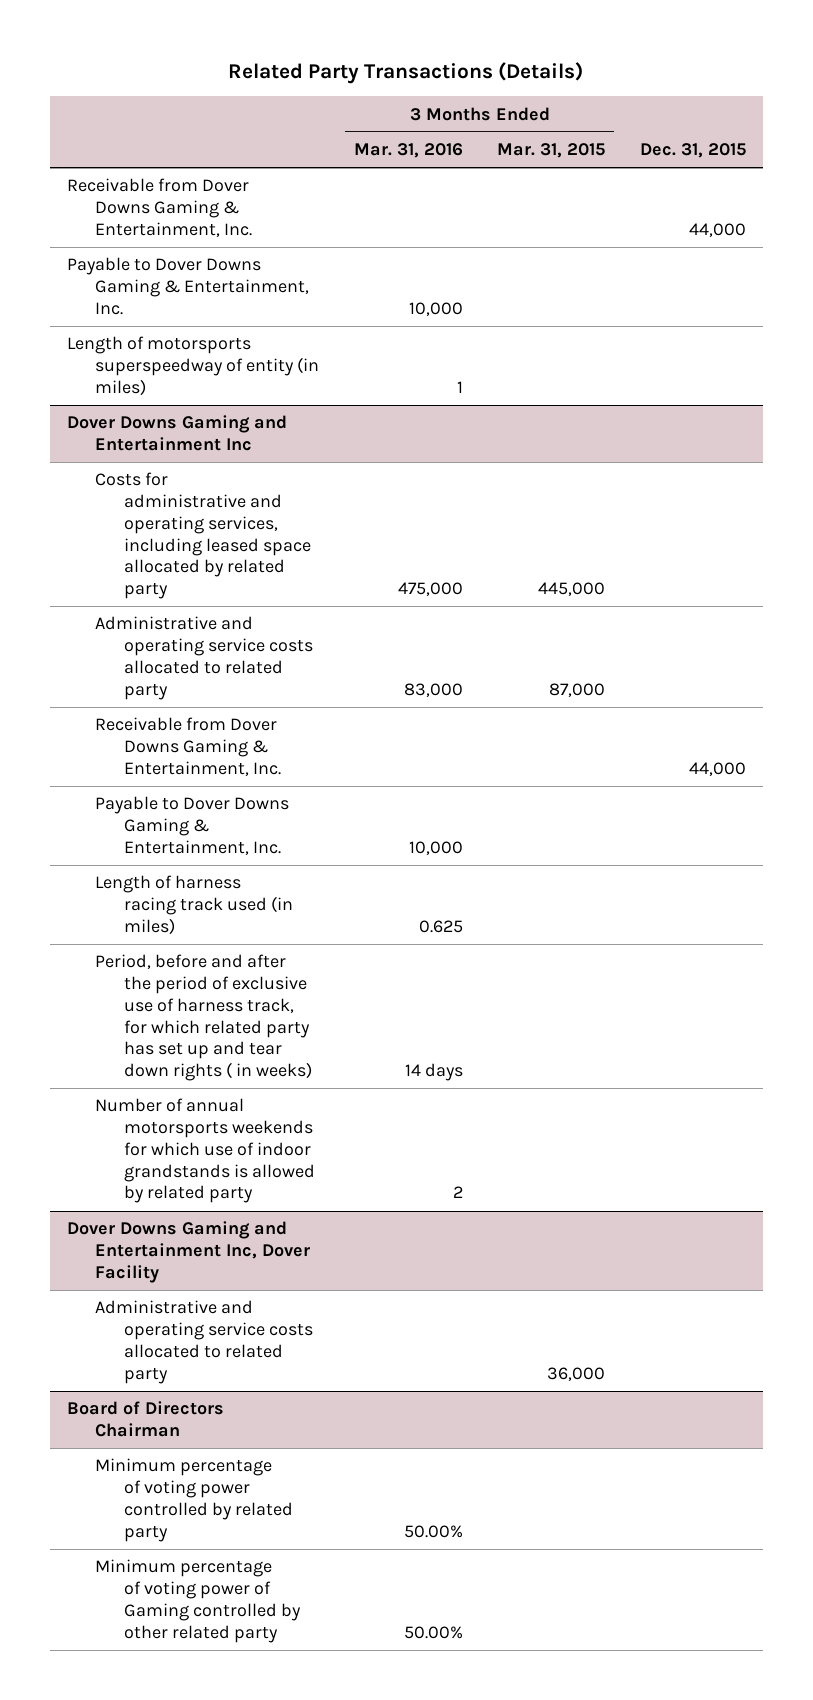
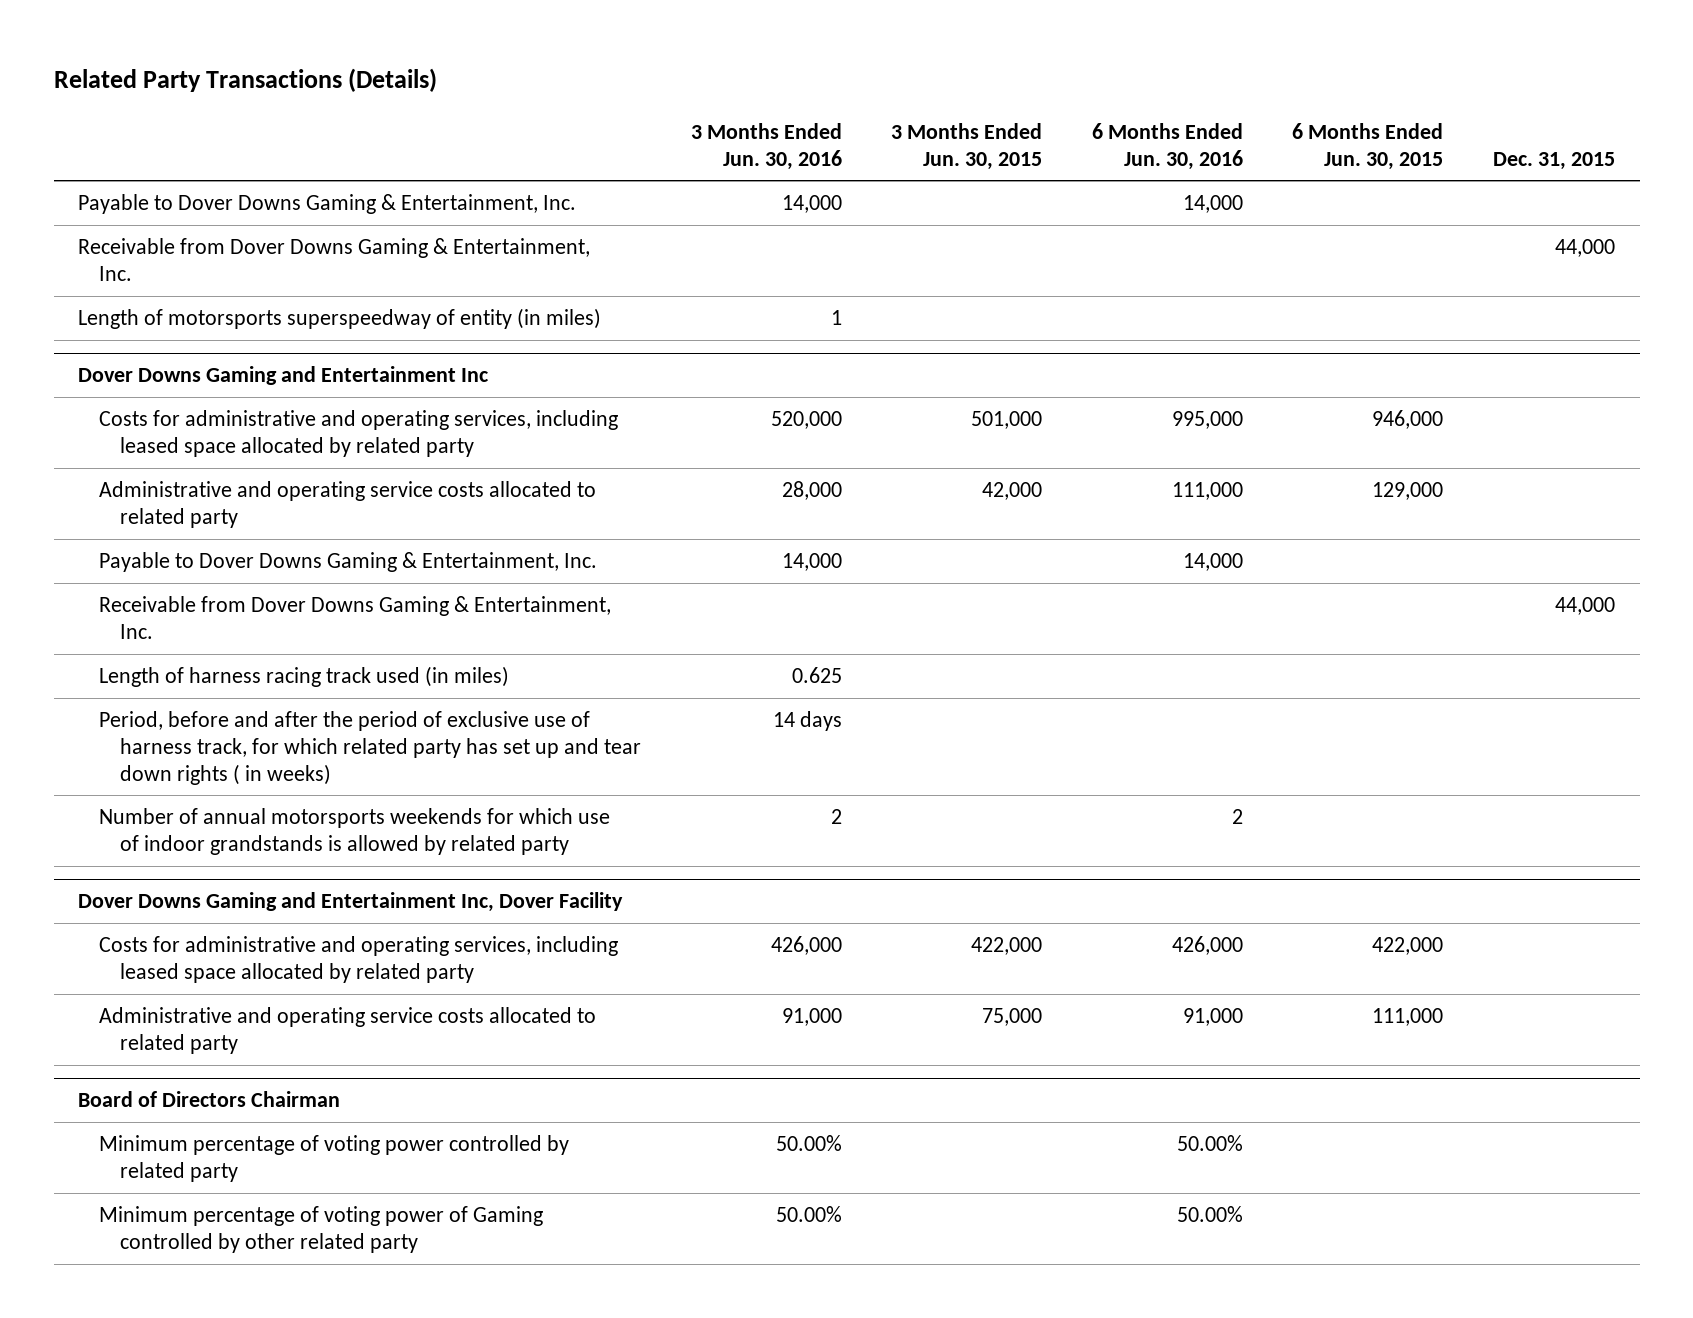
- | 3 Months Ended Mar. 31, 2016 | 3 Months Ended Mar. 31, 2015 | Dec. 31, 2015
+ | 3 Months Ended Jun. 30, 2016 | 3 Months Ended Jun. 30, 2015 | 6 Months Ended Jun. 30, 2016 | 6 Months Ended Jun. 30, 2015 | Dec. 31, 2015
moved down: Receivable from Dover Downs Gaming & Entertainment, Inc. | | | | | 44,000
@ Dover Downs Gaming and Entertainment Inc
moved down: Receivable from Dover Downs Gaming & Entertainment, Inc. | | | | | 44,000
@ Dover Downs Gaming and Entertainment Inc, Dover Facility
+ Costs for administrative and operating services, including leased space allocated by related party | 426,000 | 422,000 | 426,000 | 422,000 |

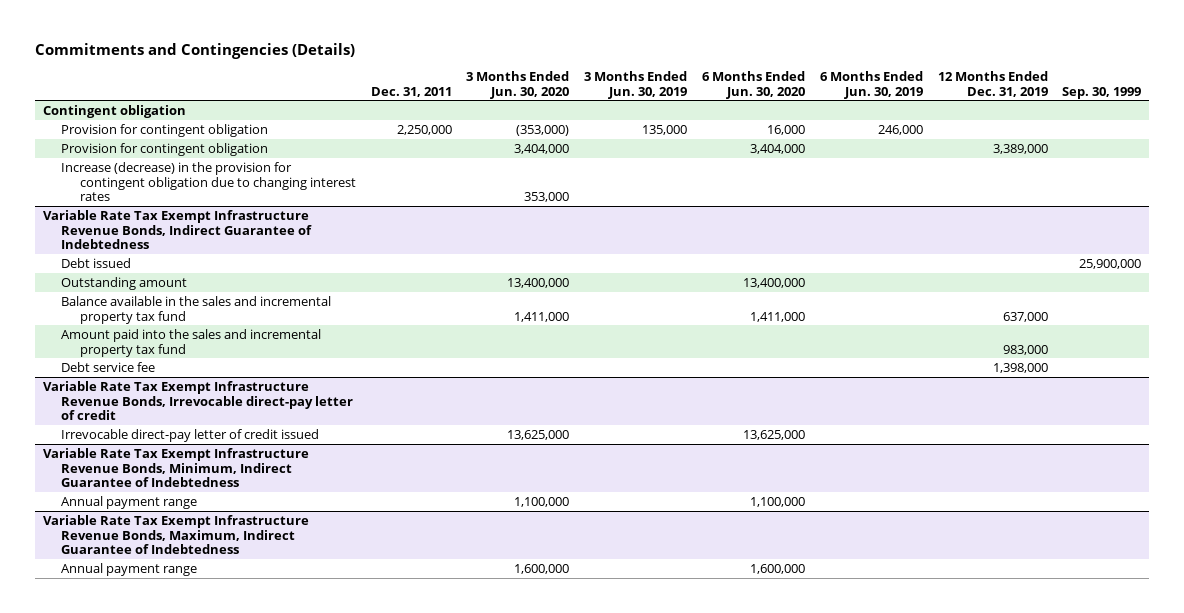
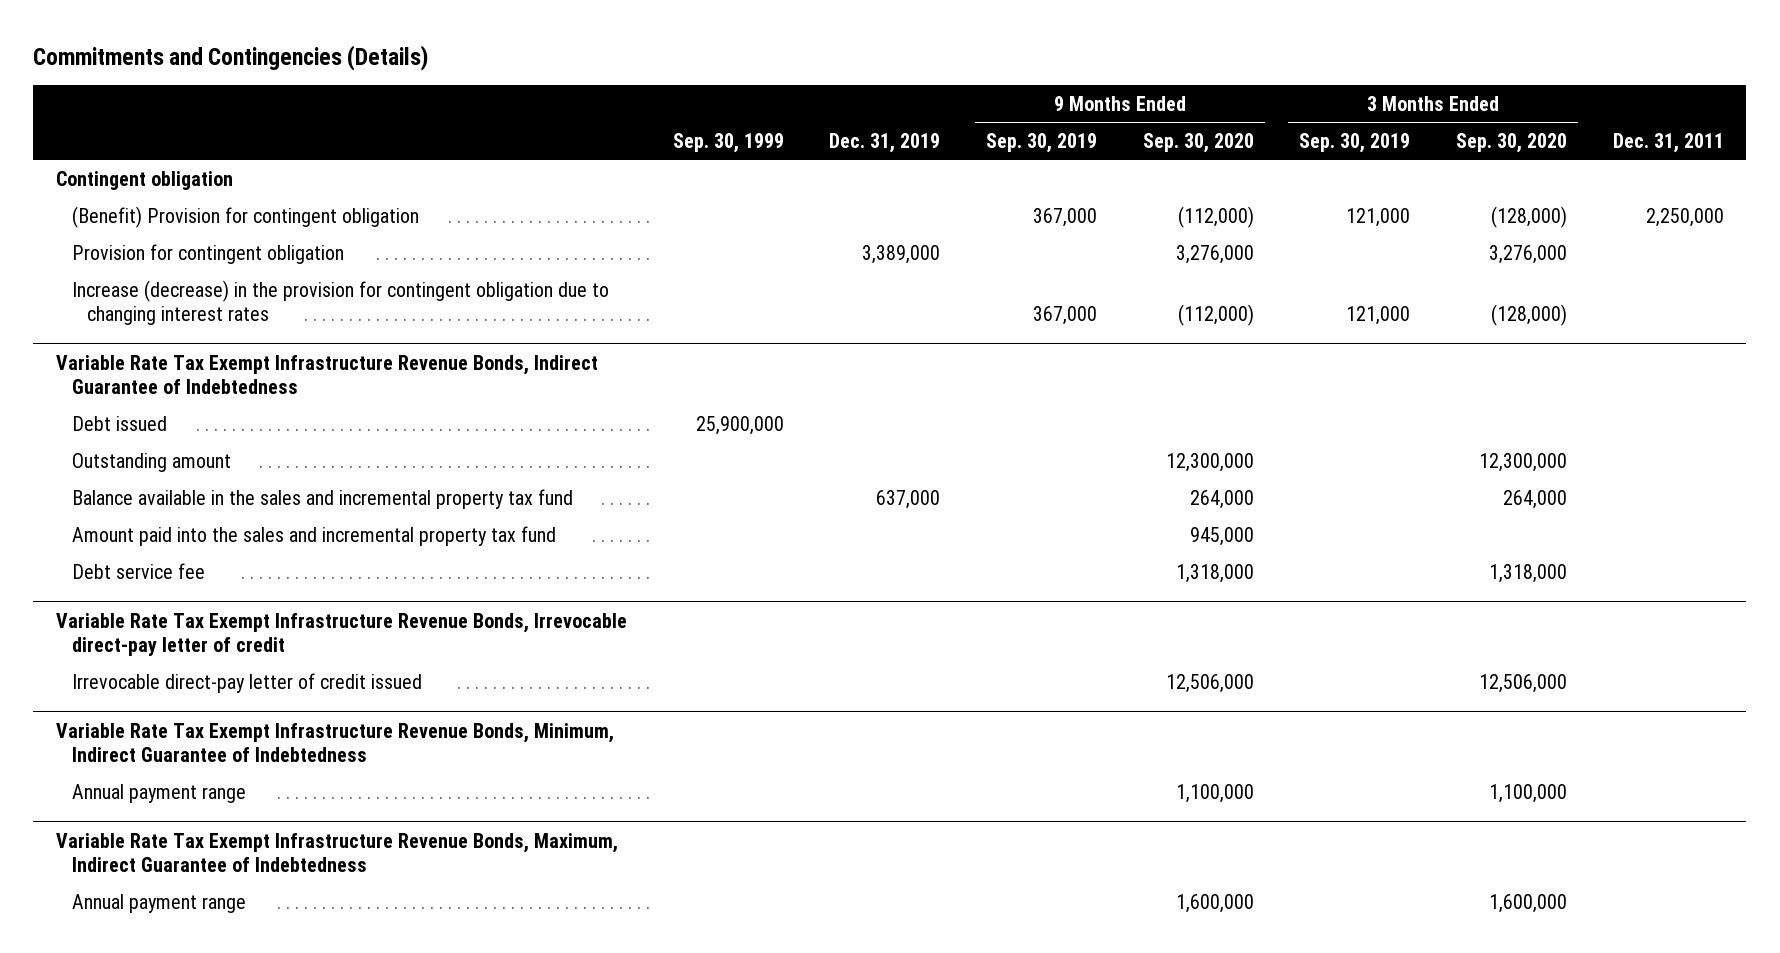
- | Dec. 31, 2011 | 3 Months Ended Jun. 30, 2020 | 3 Months Ended Jun. 30, 2019 | 6 Months Ended Jun. 30, 2020 | 6 Months Ended Jun. 30, 2019 | 12 Months Ended Dec. 31, 2019 | Sep. 30, 1999
+ | Sep. 30, 1999 | Dec. 31, 2019 | 9 Months Ended Sep. 30, 2019 | 9 Months Ended Sep. 30, 2020 | 3 Months Ended Sep. 30, 2019 | 3 Months Ended Sep. 30, 2020 | Dec. 31, 2011
- Provision for contingent obligation | 2,250,000 | (353,000) | 135,000 | 16,000 | 246,000 | |
+ (Benefit) Provision for contingent obligation | | | 367,000 | (112,000) | 121,000 | (128,000) | 2,250,000

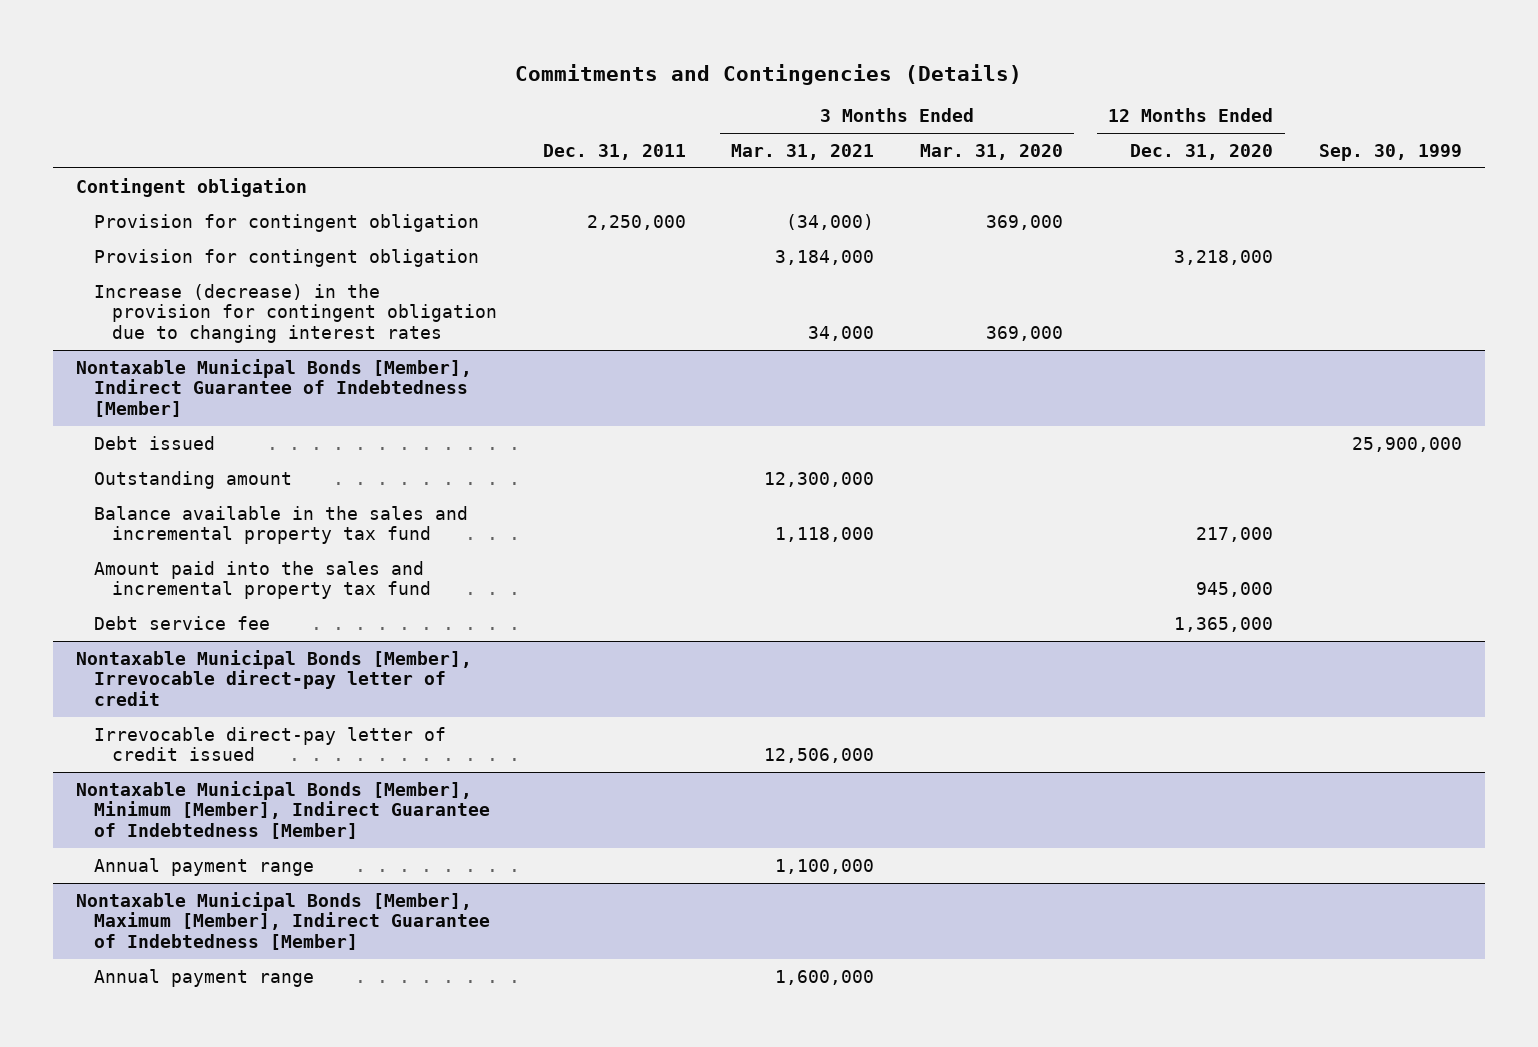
- | Sep. 30, 1999 | Dec. 31, 2019 | 9 Months Ended Sep. 30, 2019 | 9 Months Ended Sep. 30, 2020 | 3 Months Ended Sep. 30, 2019 | 3 Months Ended Sep. 30, 2020 | Dec. 31, 2011
+ | Dec. 31, 2011 | 3 Months Ended Mar. 31, 2021 | 3 Months Ended Mar. 31, 2020 | 12 Months Ended Dec. 31, 2020 | Sep. 30, 1999
- (Benefit) Provision for contingent obligation | | | 367,000 | (112,000) | 121,000 | (128,000) | 2,250,000
+ Provision for contingent obligation | 2,250,000 | (34,000) | 369,000 | |
- Variable Rate Tax Exempt Infrastructure Revenue Bonds, Indirect Guarantee of Indebtedness
+ Nontaxable Municipal Bonds [Member], Indirect Guarantee of Indebtedness [Member]
- Variable Rate Tax Exempt Infrastructure Revenue Bonds, Irrevocable direct-pay letter of credit
- Irrevocable direct-pay letter of credit issued | | | | 12,506,000 | | 12,506,000 |
- Variable Rate Tax Exempt Infrastructure Revenue Bonds, Minimum, Indirect Guarantee of Indebtedness
- Annual payment range | | | | 1,100,000 | | 1,100,000 |
- Variable Rate Tax Exempt Infrastructure Revenue Bonds, Maximum, Indirect Guarantee of Indebtedness
- Annual payment range | | | | 1,600,000 | | 1,600,000 |
+ Nontaxable Municipal Bonds [Member], Irrevocable direct-pay letter of credit
+ Irrevocable direct-pay letter of credit issued | | 12,506,000 | | |
+ Nontaxable Municipal Bonds [Member], Minimum [Member], Indirect Guarantee of Indebtedness [Member]
+ Annual payment range | | 1,100,000 | | |
+ Nontaxable Municipal Bonds [Member], Maximum [Member], Indirect Guarantee of Indebtedness [Member]
+ Annual payment range | | 1,600,000 | | |

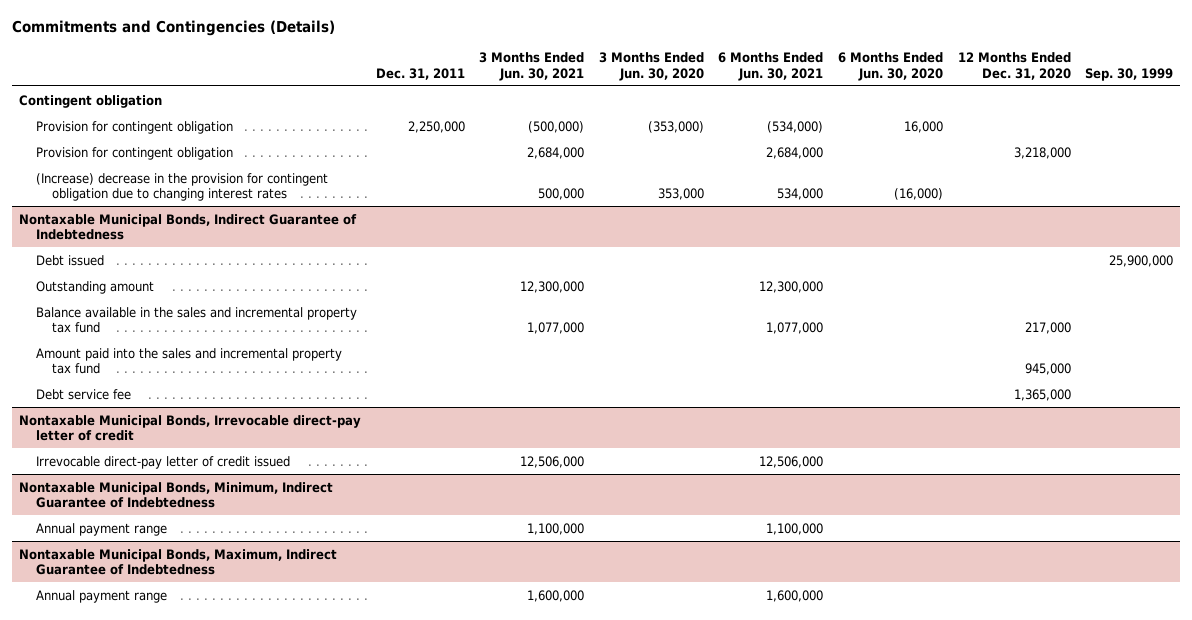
- | Dec. 31, 2011 | 3 Months Ended Mar. 31, 2021 | 3 Months Ended Mar. 31, 2020 | 12 Months Ended Dec. 31, 2020 | Sep. 30, 1999
+ | Dec. 31, 2011 | 3 Months Ended Jun. 30, 2021 | 3 Months Ended Jun. 30, 2020 | 6 Months Ended Jun. 30, 2021 | 6 Months Ended Jun. 30, 2020 | 12 Months Ended Dec. 31, 2020 | Sep. 30, 1999
- Increase (decrease) in the provision for contingent obligation due to changing interest rates | | 34,000 | 369,000 | |
- Nontaxable Municipal Bonds [Member], Indirect Guarantee of Indebtedness [Member]
+ (Increase) decrease in the provision for contingent obligation due to changing interest rates | | 500,000 | 353,000 | 534,000 | (16,000) | |
+ Nontaxable Municipal Bonds, Indirect Guarantee of Indebtedness
- Nontaxable Municipal Bonds [Member], Irrevocable direct-pay letter of credit
+ Nontaxable Municipal Bonds, Irrevocable direct-pay letter of credit
- Nontaxable Municipal Bonds [Member], Minimum [Member], Indirect Guarantee of Indebtedness [Member]
+ Nontaxable Municipal Bonds, Minimum, Indirect Guarantee of Indebtedness
- Nontaxable Municipal Bonds [Member], Maximum [Member], Indirect Guarantee of Indebtedness [Member]
+ Nontaxable Municipal Bonds, Maximum, Indirect Guarantee of Indebtedness

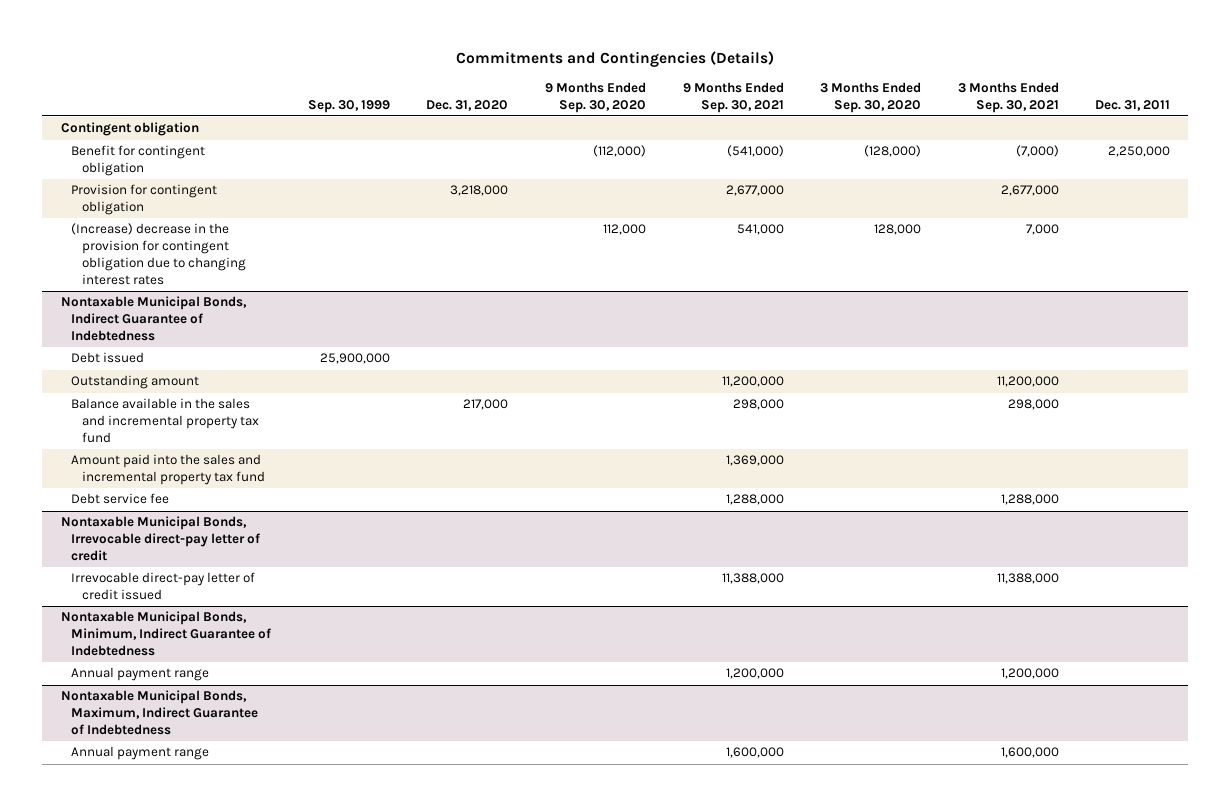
- | Dec. 31, 2011 | 3 Months Ended Jun. 30, 2021 | 3 Months Ended Jun. 30, 2020 | 6 Months Ended Jun. 30, 2021 | 6 Months Ended Jun. 30, 2020 | 12 Months Ended Dec. 31, 2020 | Sep. 30, 1999
+ | Sep. 30, 1999 | Dec. 31, 2020 | 9 Months Ended Sep. 30, 2020 | 9 Months Ended Sep. 30, 2021 | 3 Months Ended Sep. 30, 2020 | 3 Months Ended Sep. 30, 2021 | Dec. 31, 2011
- Provision for contingent obligation | 2,250,000 | (500,000) | (353,000) | (534,000) | 16,000 | |
+ Benefit for contingent obligation | | | (112,000) | (541,000) | (128,000) | (7,000) | 2,250,000

